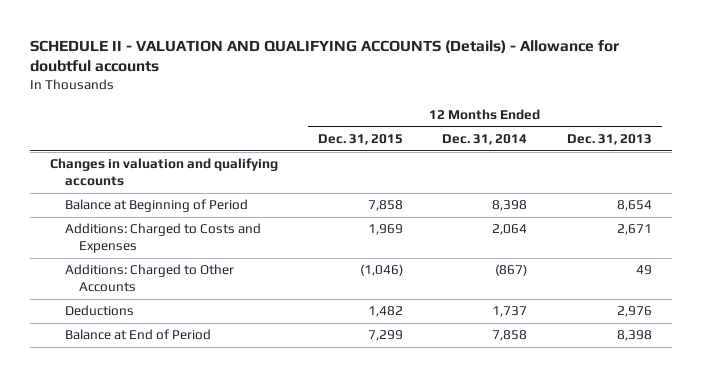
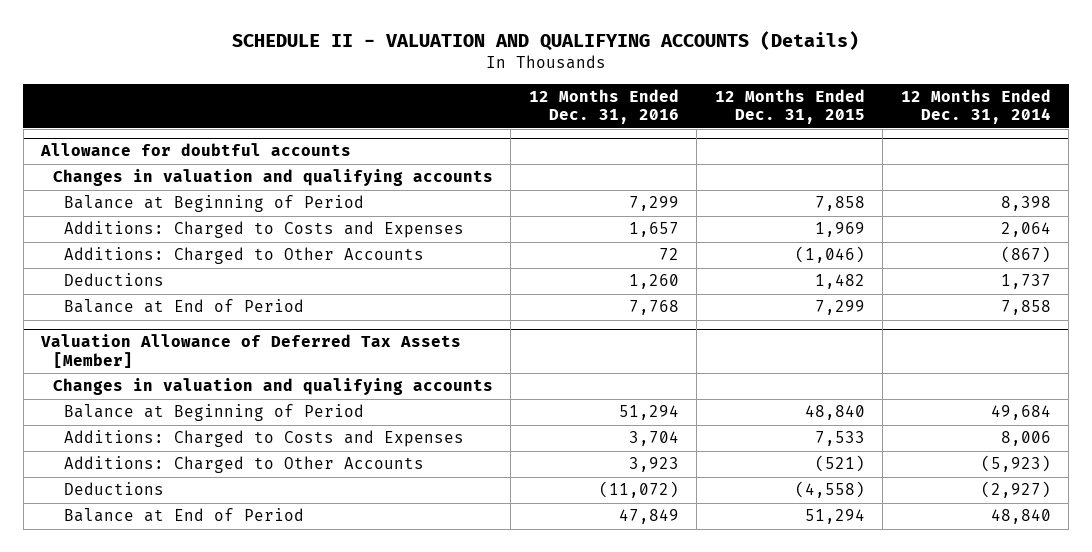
- SCHEDULE II - VALUATION AND QUALIFYING ACCOUNTS (Details) - Allowance for doubtful accounts
+ SCHEDULE II - VALUATION AND QUALIFYING ACCOUNTS (Details)
- | 12 Months Ended Dec. 31, 2015 | 12 Months Ended Dec. 31, 2014 | 12 Months Ended Dec. 31, 2013
+ | 12 Months Ended Dec. 31, 2016 | 12 Months Ended Dec. 31, 2015 | 12 Months Ended Dec. 31, 2014
+ Allowance for doubtful accounts
+ Valuation Allowance of Deferred Tax Assets [Member]
+ Changes in valuation and qualifying accounts
+ Balance at Beginning of Period | 51,294 | 48,840 | 49,684
+ Additions: Charged to Costs and Expenses | 3,704 | 7,533 | 8,006
+ Additions: Charged to Other Accounts | 3,923 | (521) | (5,923)
+ Deductions | (11,072) | (4,558) | (2,927)
+ Balance at End of Period | 47,849 | 51,294 | 48,840

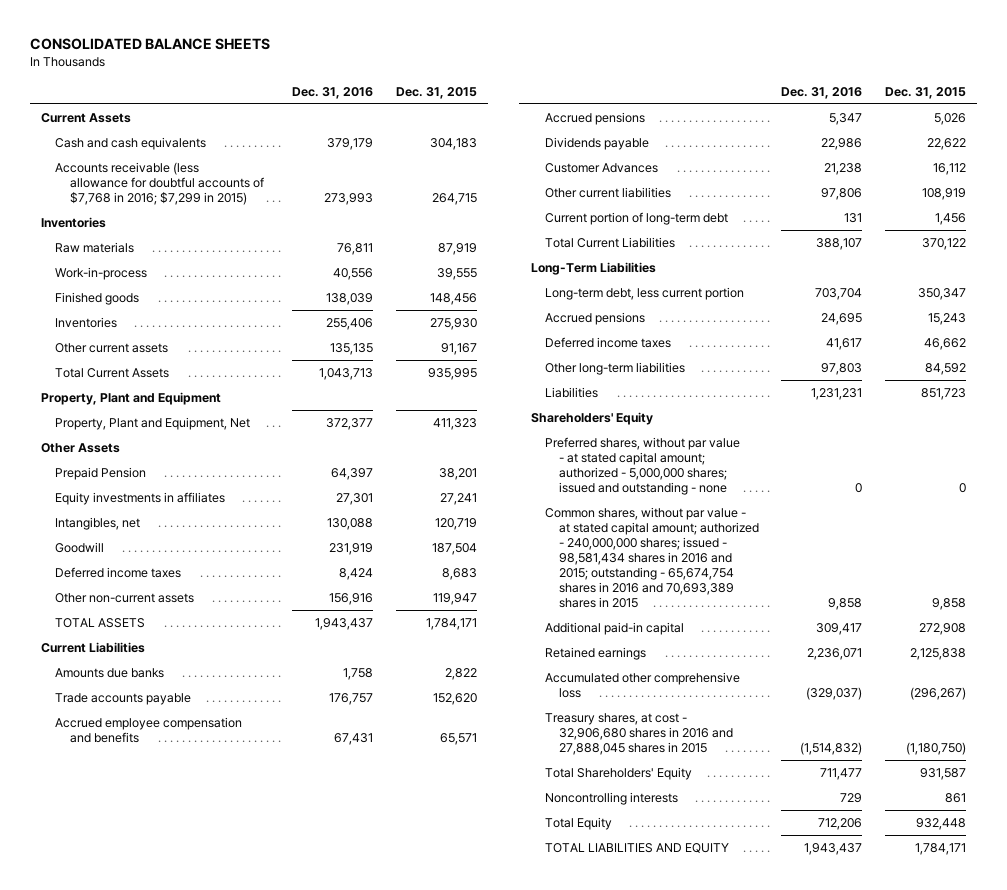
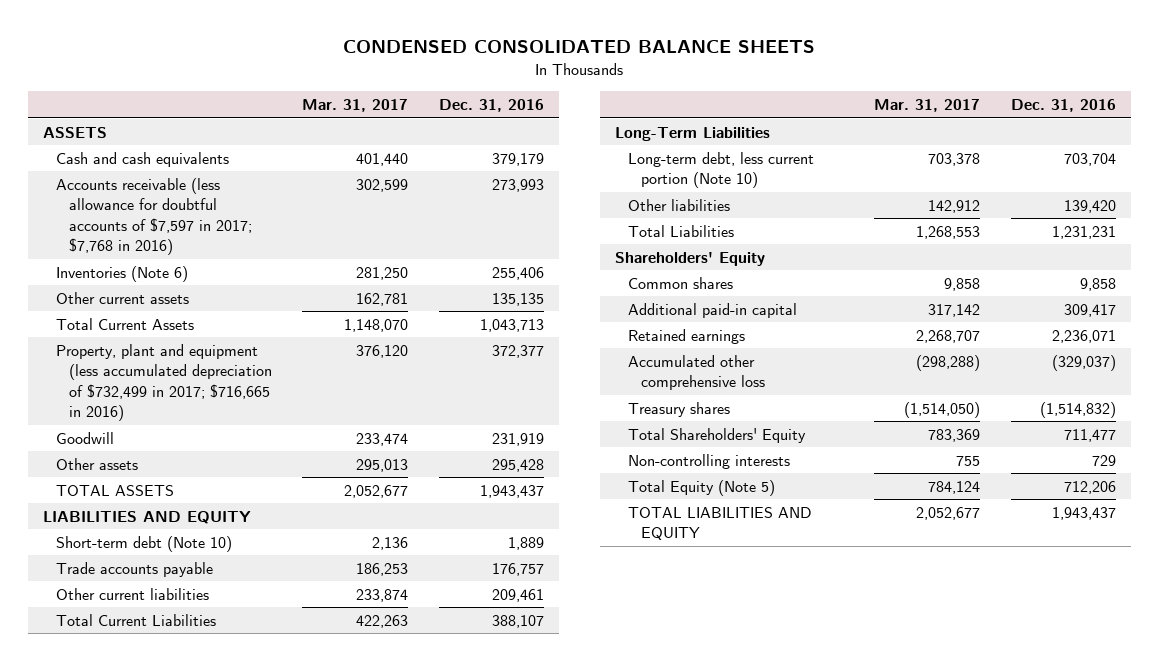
- CONSOLIDATED BALANCE SHEETS
+ CONDENSED CONSOLIDATED BALANCE SHEETS
- | Dec. 31, 2016 | Dec. 31, 2015
+ | Mar. 31, 2017 | Dec. 31, 2016
- Current Assets
+ ASSETS
- Accounts receivable (less allowance for doubtful accounts of $7,768 in 2016; $7,299 in 2015) | 273,993 | 264,715
- Inventories
- Raw materials | 76,811 | 87,919
- Work-in-process | 40,556 | 39,555
- Finished goods | 138,039 | 148,456
- Inventories | 255,406 | 275,930
+ Accounts receivable (less allowance for doubtful accounts of $7,597 in 2017; $7,768 in 2016) | 302,599 | 273,993
+ Inventories (Note 6) | 281,250 | 255,406
- Property, Plant and Equipment
- Property, Plant and Equipment, Net | 372,377 | 411,323
- Other Assets
- Prepaid Pension | 64,397 | 38,201
- Equity investments in affiliates | 27,301 | 27,241
- Intangibles, net | 130,088 | 120,719
+ Property, plant and equipment (less accumulated depreciation of $732,499 in 2017; $716,665 in 2016) | 376,120 | 372,377
- Deferred income taxes | 8,424 | 8,683
- Other non-current assets | 156,916 | 119,947
+ Other assets | 295,013 | 295,428
- Current Liabilities
- Amounts due banks | 1,758 | 2,822
+ LIABILITIES AND EQUITY
+ Short-term debt (Note 10) | 2,136 | 1,889
- Accrued employee compensation and benefits | 67,431 | 65,571
- Accrued pensions | 5,347 | 5,026
- Dividends payable | 22,986 | 22,622
- Customer Advances | 21,238 | 16,112
- Other current liabilities | 97,806 | 108,919
- Current portion of long-term debt | 131 | 1,456
+ Other current liabilities | 233,874 | 209,461
- Long-term debt, less current portion | 703,704 | 350,347
- Accrued pensions | 24,695 | 15,243
- Deferred income taxes | 41,617 | 46,662
- Other long-term liabilities | 97,803 | 84,592
- Liabilities | 1,231,231 | 851,723
+ Long-term debt, less current portion (Note 10) | 703,378 | 703,704
+ Other liabilities | 142,912 | 139,420
+ Total Liabilities | 1,268,553 | 1,231,231
- Preferred shares, without par value - at stated capital amount; authorized - 5,000,000 shares; issued and outstanding - none | 0 | 0
- Common shares, without par value - at stated capital amount; authorized - 240,000,000 shares; issued - 98,581,434 shares in 2016 and 2015; outstanding - 65,674,754 shares in 2016 and 70,693,389 shares in 2015 | 9,858 | 9,858
+ Common shares | 9,858 | 9,858
- Treasury shares, at cost - 32,906,680 shares in 2016 and 27,888,045 shares in 2015 | (1,514,832) | (1,180,750)
+ Treasury shares | (1,514,050) | (1,514,832)
- Noncontrolling interests | 729 | 861
- Total Equity | 712,206 | 932,448
+ Non-controlling interests | 755 | 729
+ Total Equity (Note 5) | 784,124 | 712,206

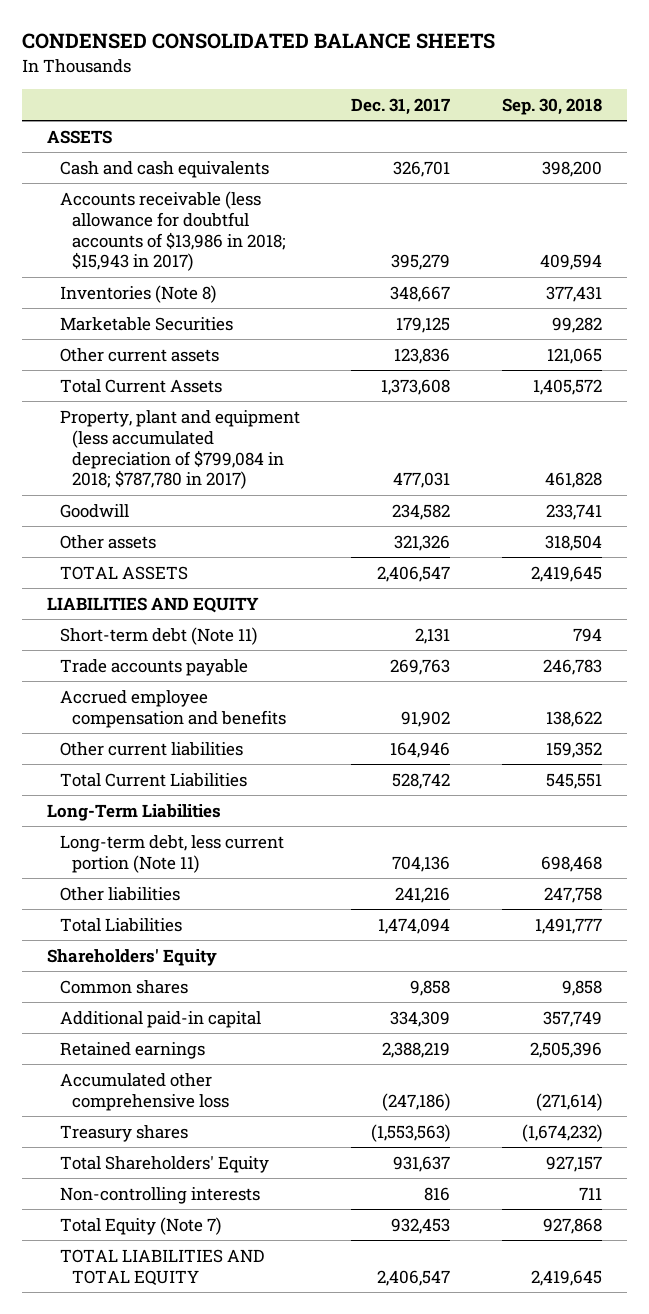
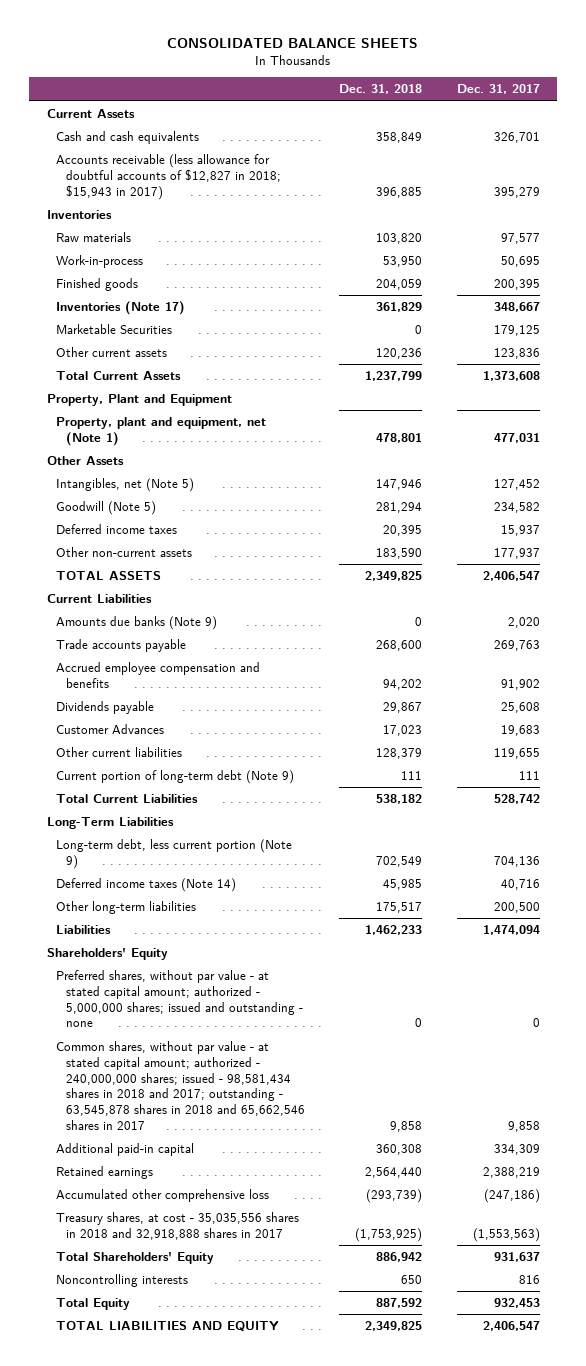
- CONDENSED CONSOLIDATED BALANCE SHEETS
+ CONSOLIDATED BALANCE SHEETS
- | Dec. 31, 2017 | Sep. 30, 2018
+ | Dec. 31, 2018 | Dec. 31, 2017
- ASSETS
+ Current Assets
- Accounts receivable (less allowance for doubtful accounts of $13,986 in 2018; $15,943 in 2017) | 395,279 | 409,594
- Inventories (Note 8) | 348,667 | 377,431
+ Accounts receivable (less allowance for doubtful accounts of $12,827 in 2018; $15,943 in 2017) | 396,885 | 395,279
+ Inventories
+ Raw materials | 103,820 | 97,577
+ Work-in-process | 53,950 | 50,695
+ Finished goods | 204,059 | 200,395
+ Inventories (Note 17) | 361,829 | 348,667
- Property, plant and equipment (less accumulated depreciation of $799,084 in 2018; $787,780 in 2017) | 477,031 | 461,828
- Goodwill | 234,582 | 233,741
- Other assets | 321,326 | 318,504
+ Property, Plant and Equipment
+ Property, plant and equipment, net (Note 1) | 478,801 | 477,031
+ Other Assets
+ Intangibles, net (Note 5) | 147,946 | 127,452
+ Goodwill (Note 5) | 281,294 | 234,582
+ Deferred income taxes | 20,395 | 15,937
+ Other non-current assets | 183,590 | 177,937
- LIABILITIES AND EQUITY
- Short-term debt (Note 11) | 2,131 | 794
+ Current Liabilities
+ Amounts due banks (Note 9) | 0 | 2,020
- Other current liabilities | 164,946 | 159,352
+ Dividends payable | 29,867 | 25,608
+ Customer Advances | 17,023 | 19,683
+ Other current liabilities | 128,379 | 119,655
+ Current portion of long-term debt (Note 9) | 111 | 111
- Long-term debt, less current portion (Note 11) | 704,136 | 698,468
- Other liabilities | 241,216 | 247,758
- Total Liabilities | 1,474,094 | 1,491,777
+ Long-term debt, less current portion (Note 9) | 702,549 | 704,136
+ Deferred income taxes (Note 14) | 45,985 | 40,716
+ Other long-term liabilities | 175,517 | 200,500
+ Liabilities | 1,462,233 | 1,474,094
- Common shares | 9,858 | 9,858
+ Preferred shares, without par value - at stated capital amount; authorized - 5,000,000 shares; issued and outstanding - none | 0 | 0
+ Common shares, without par value - at stated capital amount; authorized - 240,000,000 shares; issued - 98,581,434 shares in 2018 and 2017; outstanding - 63,545,878 shares in 2018 and 65,662,546 shares in 2017 | 9,858 | 9,858
- Treasury shares | (1,553,563) | (1,674,232)
+ Treasury shares, at cost - 35,035,556 shares in 2018 and 32,918,888 shares in 2017 | (1,753,925) | (1,553,563)
- Non-controlling interests | 816 | 711
- Total Equity (Note 7) | 932,453 | 927,868
- TOTAL LIABILITIES AND TOTAL EQUITY | 2,406,547 | 2,419,645
+ Noncontrolling interests | 650 | 816
+ Total Equity | 887,592 | 932,453
+ TOTAL LIABILITIES AND EQUITY | 2,349,825 | 2,406,547

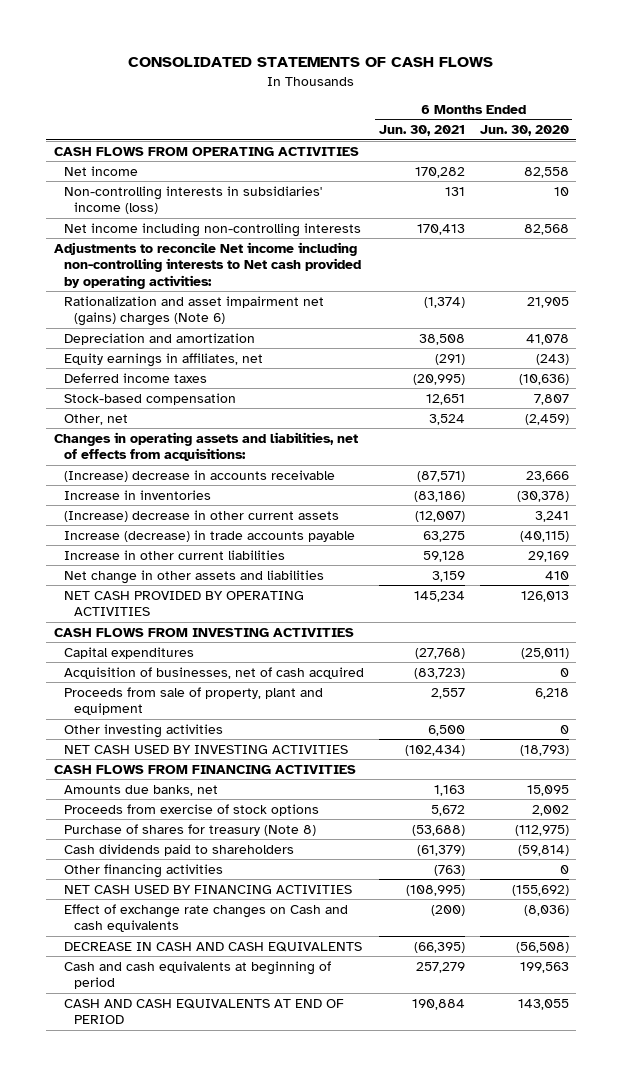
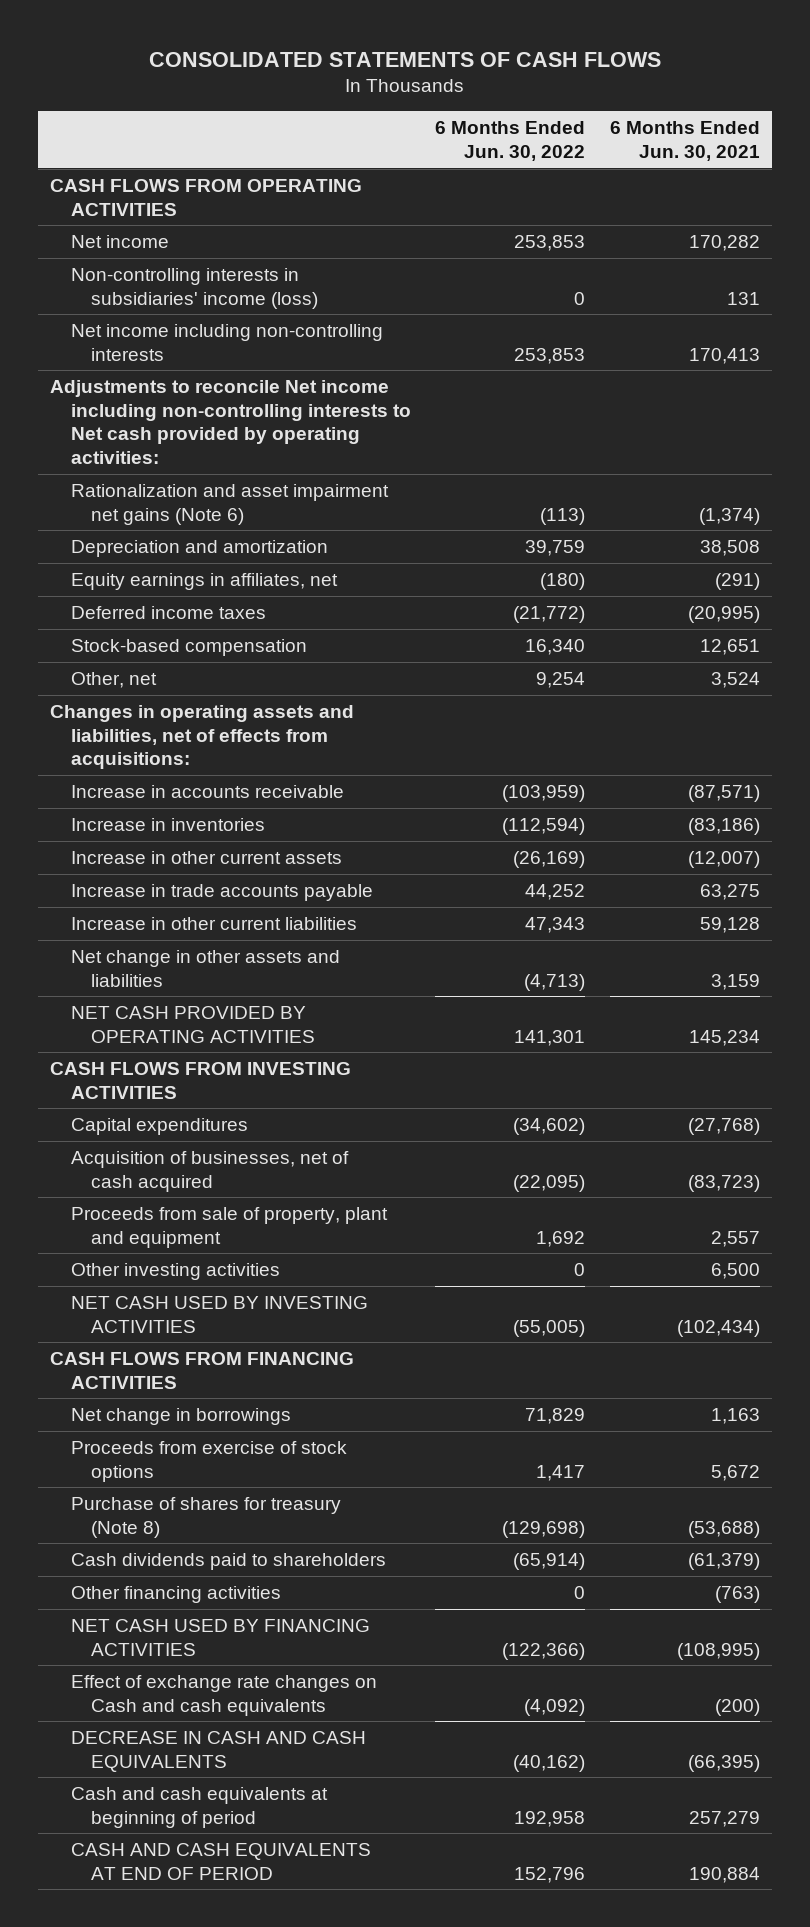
- | 6 Months Ended Jun. 30, 2021 | 6 Months Ended Jun. 30, 2020
+ | 6 Months Ended Jun. 30, 2022 | 6 Months Ended Jun. 30, 2021
- Rationalization and asset impairment net (gains) charges (Note 6) | (1,374) | 21,905
+ Rationalization and asset impairment net gains (Note 6) | (113) | (1,374)
- (Increase) decrease in accounts receivable | (87,571) | 23,666
+ Increase in accounts receivable | (103,959) | (87,571)
- (Increase) decrease in other current assets | (12,007) | 3,241
- Increase (decrease) in trade accounts payable | 63,275 | (40,115)
+ Increase in other current assets | (26,169) | (12,007)
+ Increase in trade accounts payable | 44,252 | 63,275
- Amounts due banks, net | 1,163 | 15,095
+ Net change in borrowings | 71,829 | 1,163

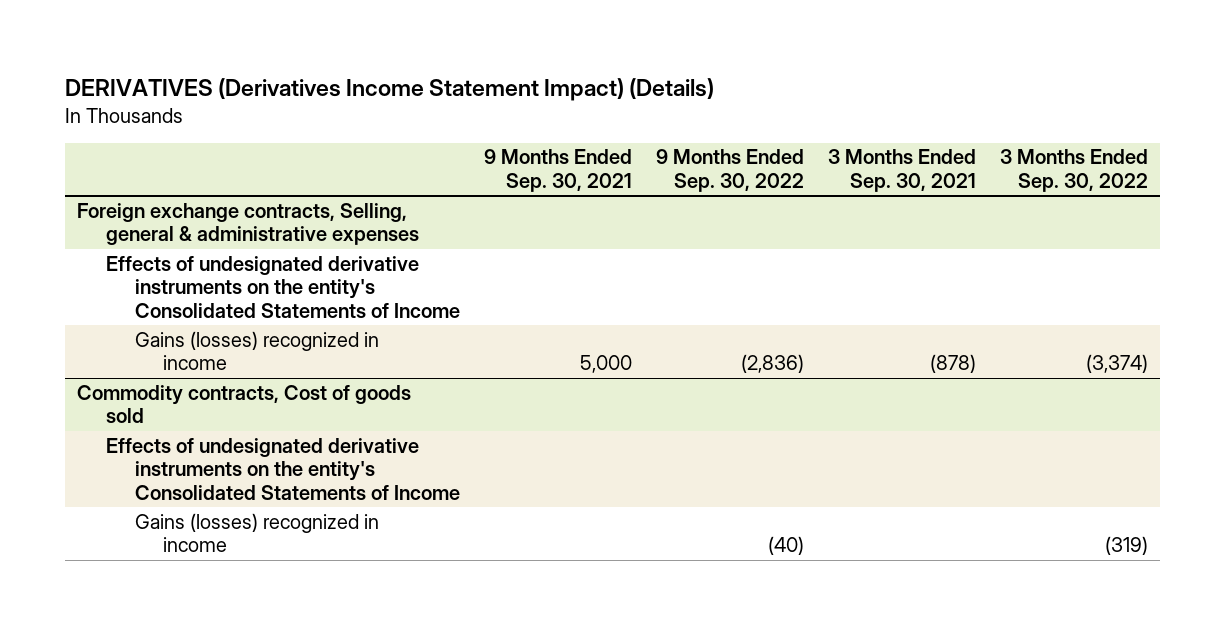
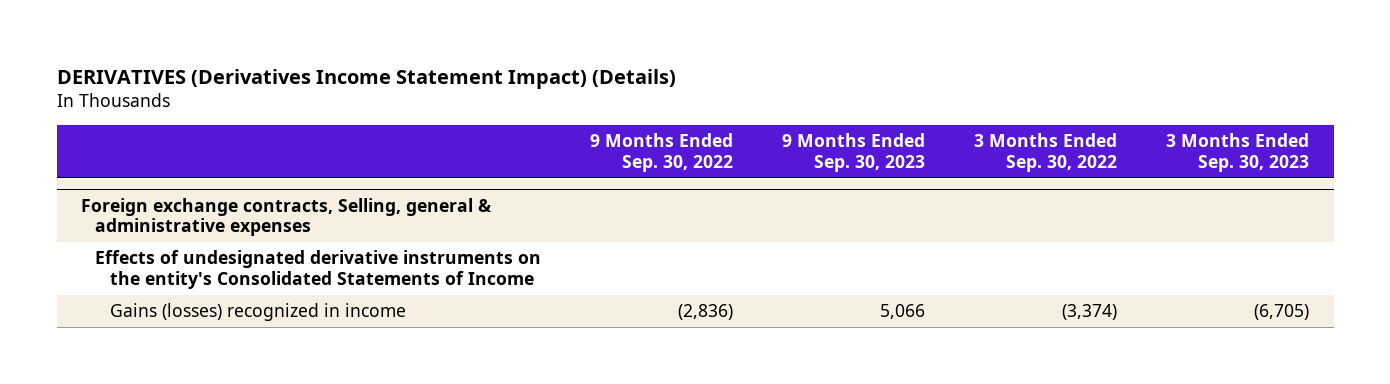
- | 9 Months Ended Sep. 30, 2021 | 9 Months Ended Sep. 30, 2022 | 3 Months Ended Sep. 30, 2021 | 3 Months Ended Sep. 30, 2022
+ | 9 Months Ended Sep. 30, 2022 | 9 Months Ended Sep. 30, 2023 | 3 Months Ended Sep. 30, 2022 | 3 Months Ended Sep. 30, 2023
- Commodity contracts, Cost of goods sold
- Effects of undesignated derivative instruments on the entity's Consolidated Statements of Income
- Gains (losses) recognized in income | | (40) | | (319)

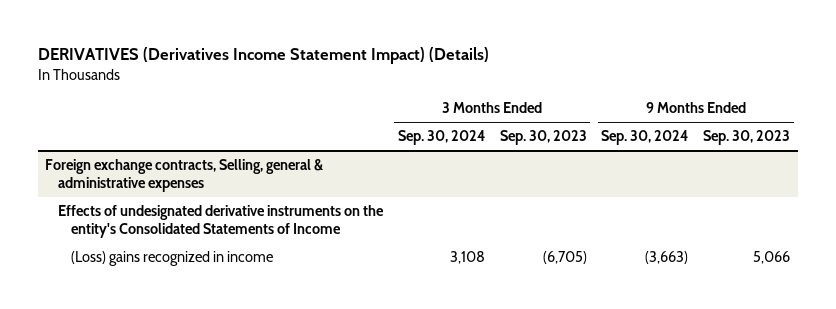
- | 9 Months Ended Sep. 30, 2022 | 9 Months Ended Sep. 30, 2023 | 3 Months Ended Sep. 30, 2022 | 3 Months Ended Sep. 30, 2023
+ | 3 Months Ended Sep. 30, 2024 | 3 Months Ended Sep. 30, 2023 | 9 Months Ended Sep. 30, 2024 | 9 Months Ended Sep. 30, 2023
@ Foreign exchange contracts, Selling, general & administrative expenses
- Gains (losses) recognized in income | (2,836) | 5,066 | (3,374) | (6,705)
+ (Loss) gains recognized in income | 3,108 | (6,705) | (3,663) | 5,066

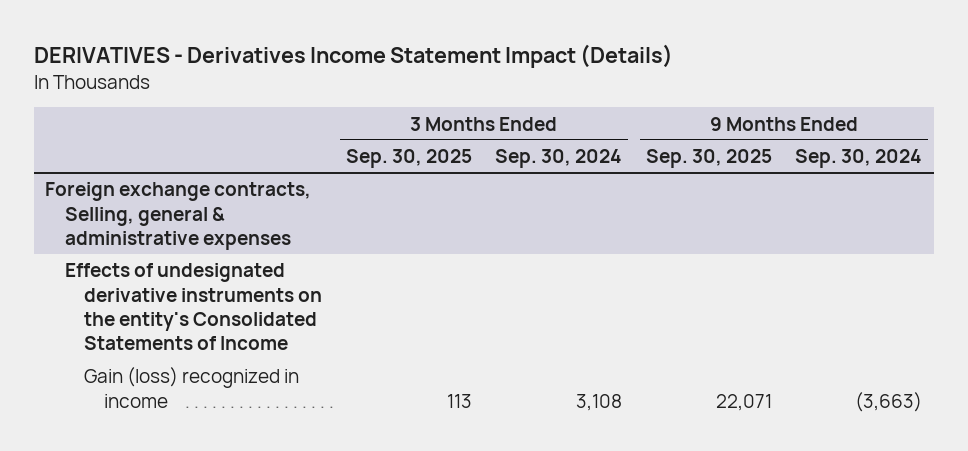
- DERIVATIVES (Derivatives Income Statement Impact) (Details)
+ DERIVATIVES - Derivatives Income Statement Impact (Details)
- | 3 Months Ended Sep. 30, 2024 | 3 Months Ended Sep. 30, 2023 | 9 Months Ended Sep. 30, 2024 | 9 Months Ended Sep. 30, 2023
+ | 3 Months Ended Sep. 30, 2025 | 3 Months Ended Sep. 30, 2024 | 9 Months Ended Sep. 30, 2025 | 9 Months Ended Sep. 30, 2024
@ Foreign exchange contracts, Selling, general & administrative expenses
- (Loss) gains recognized in income | 3,108 | (6,705) | (3,663) | 5,066
+ Gain (loss) recognized in income | 113 | 3,108 | 22,071 | (3,663)

